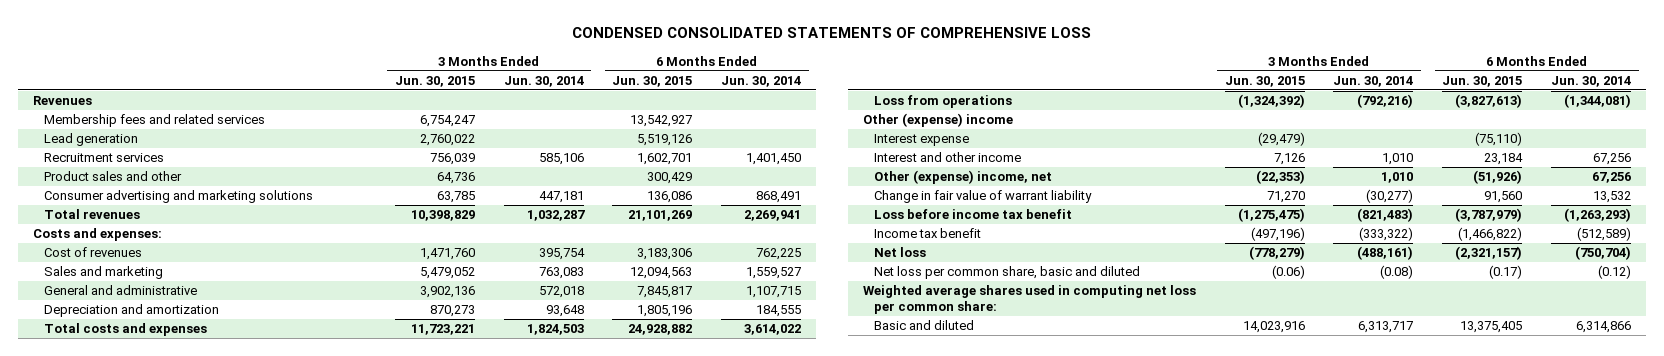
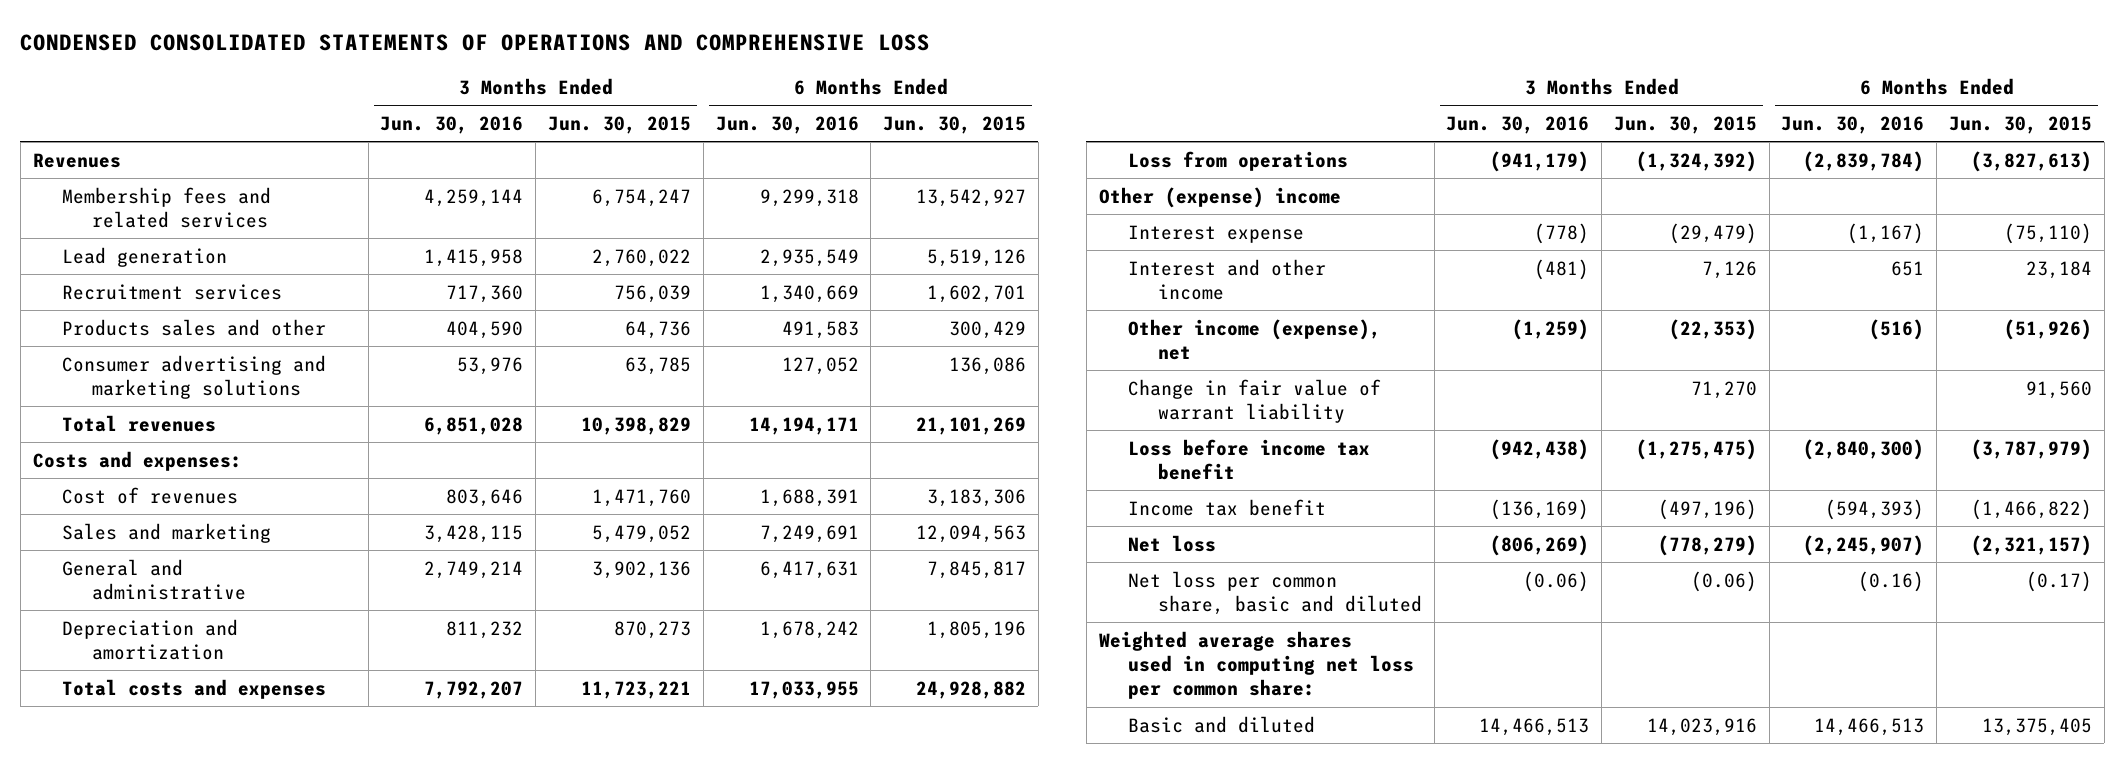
- CONDENSED CONSOLIDATED STATEMENTS OF COMPREHENSIVE LOSS
+ CONDENSED CONSOLIDATED STATEMENTS OF OPERATIONS AND COMPREHENSIVE LOSS
- | 3 Months Ended Jun. 30, 2015 | 3 Months Ended Jun. 30, 2014 | 6 Months Ended Jun. 30, 2015 | 6 Months Ended Jun. 30, 2014
+ | 3 Months Ended Jun. 30, 2016 | 3 Months Ended Jun. 30, 2015 | 6 Months Ended Jun. 30, 2016 | 6 Months Ended Jun. 30, 2015
- Product sales and other | 64,736 | | 300,429 |
+ Products sales and other | 404,590 | 64,736 | 491,583 | 300,429
- Other (expense) income, net | (22,353) | 1,010 | (51,926) | 67,256
+ Other income (expense), net | (1,259) | (22,353) | (516) | (51,926)

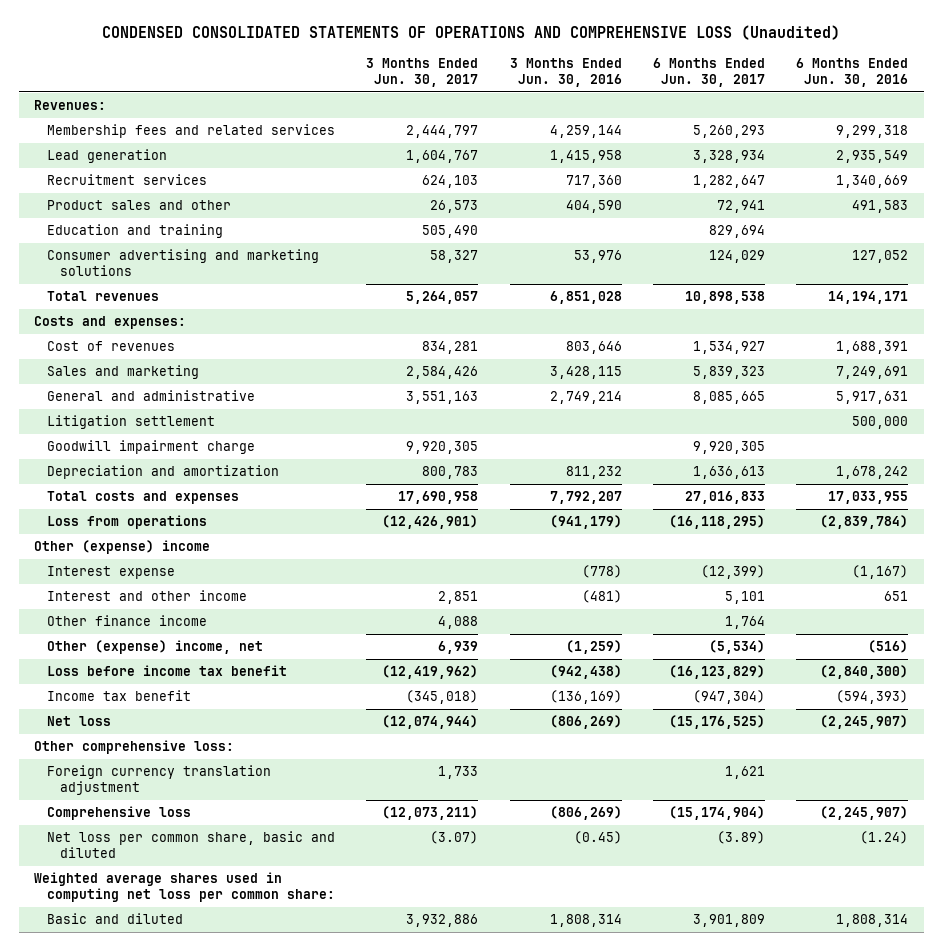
- CONDENSED CONSOLIDATED STATEMENTS OF OPERATIONS AND COMPREHENSIVE LOSS
+ CONDENSED CONSOLIDATED STATEMENTS OF OPERATIONS AND COMPREHENSIVE LOSS (Unaudited)
- | 3 Months Ended Jun. 30, 2016 | 3 Months Ended Jun. 30, 2015 | 6 Months Ended Jun. 30, 2016 | 6 Months Ended Jun. 30, 2015
+ | 3 Months Ended Jun. 30, 2017 | 3 Months Ended Jun. 30, 2016 | 6 Months Ended Jun. 30, 2017 | 6 Months Ended Jun. 30, 2016
- Revenues
+ Revenues:
- Products sales and other | 404,590 | 64,736 | 491,583 | 300,429
+ Product sales and other | 26,573 | 404,590 | 72,941 | 491,583
+ Education and training | 505,490 | | 829,694 |
- General and administrative | 2,749,214 | 3,902,136 | 6,417,631 | 7,845,817
+ General and administrative | 3,551,163 | 2,749,214 | 8,085,665 | 5,917,631
+ Litigation settlement | | | | 500,000
+ Goodwill impairment charge | 9,920,305 | | 9,920,305 |
- Other income (expense), net | (1,259) | (22,353) | (516) | (51,926)
- Change in fair value of warrant liability | | 71,270 | | 91,560
+ Other finance income | 4,088 | | 1,764 |
+ Other (expense) income, net | 6,939 | (1,259) | (5,534) | (516)
- Net loss per common share, basic and diluted | (0.06) | (0.06) | (0.16) | (0.17)
+ Other comprehensive loss:
+ Foreign currency translation adjustment | 1,733 | | 1,621 |
+ Comprehensive loss | (12,073,211) | (806,269) | (15,174,904) | (2,245,907)
+ Net loss per common share, basic and diluted | (3.07) | (0.45) | (3.89) | (1.24)
- Basic and diluted | 14,466,513 | 14,023,916 | 14,466,513 | 13,375,405
+ Basic and diluted | 3,932,886 | 1,808,314 | 3,901,809 | 1,808,314

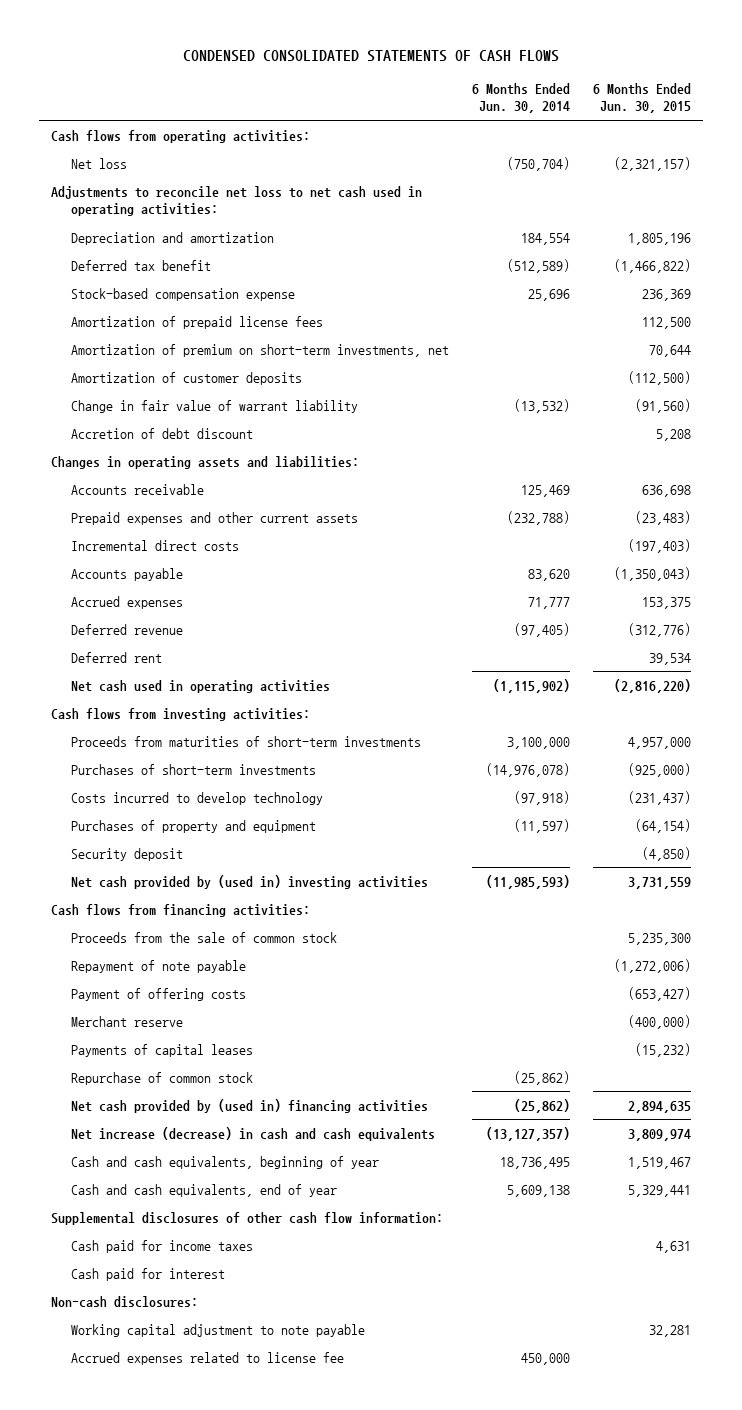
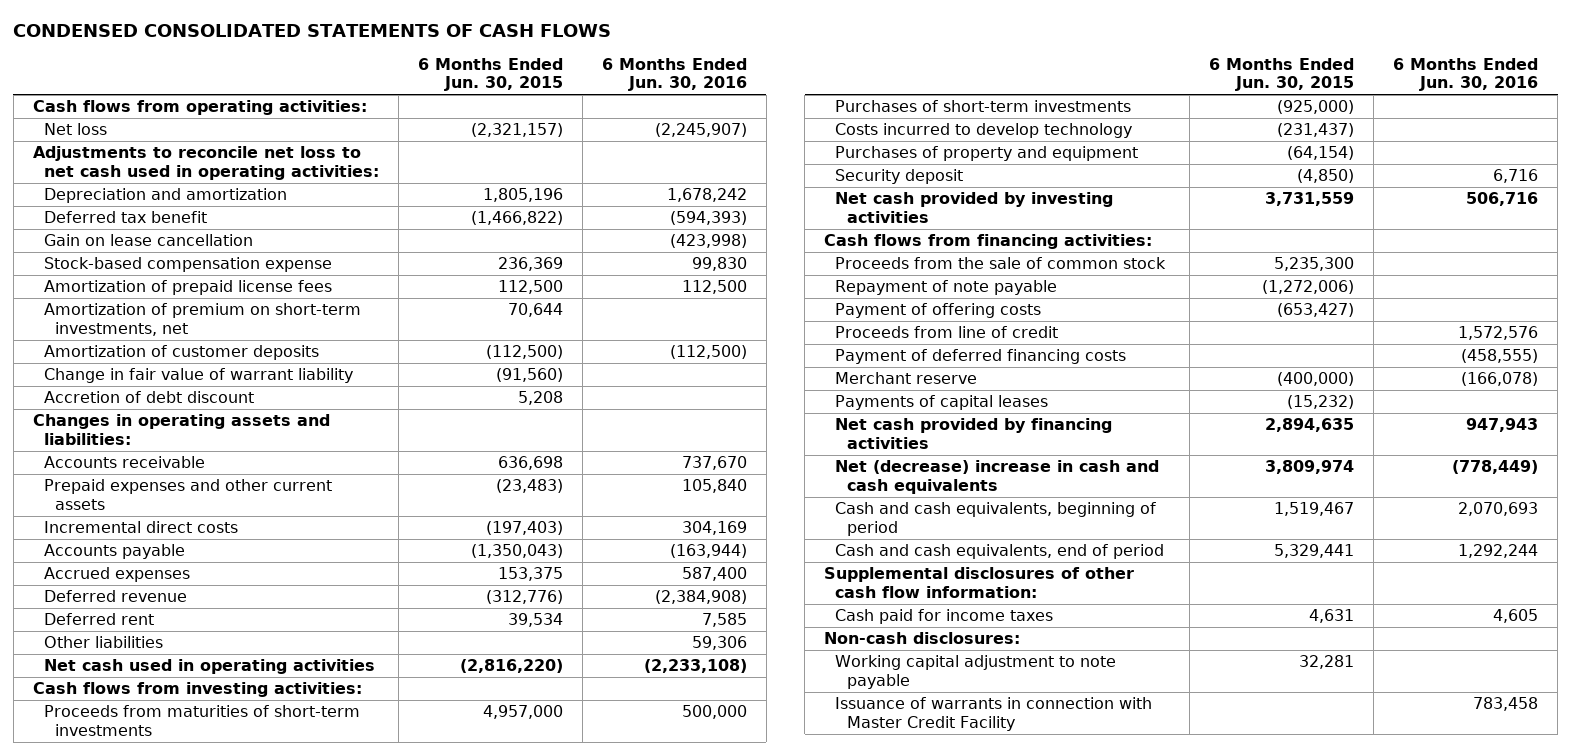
- | 6 Months Ended Jun. 30, 2014 | 6 Months Ended Jun. 30, 2015
+ | 6 Months Ended Jun. 30, 2015 | 6 Months Ended Jun. 30, 2016
+ Gain on lease cancellation | | (423,998)
+ Other liabilities | | 59,306
- Net cash provided by (used in) investing activities | (11,985,593) | 3,731,559
+ Net cash provided by investing activities | 3,731,559 | 506,716
+ Proceeds from line of credit | | 1,572,576
+ Payment of deferred financing costs | | (458,555)
- Repurchase of common stock | (25,862) |
- Net cash provided by (used in) financing activities | (25,862) | 2,894,635
- Net increase (decrease) in cash and cash equivalents | (13,127,357) | 3,809,974
- Cash and cash equivalents, beginning of year | 18,736,495 | 1,519,467
- Cash and cash equivalents, end of year | 5,609,138 | 5,329,441
+ Net cash provided by financing activities | 2,894,635 | 947,943
+ Net (decrease) increase in cash and cash equivalents | 3,809,974 | (778,449)
+ Cash and cash equivalents, beginning of period | 1,519,467 | 2,070,693
+ Cash and cash equivalents, end of period | 5,329,441 | 1,292,244
- Cash paid for interest
- Accrued expenses related to license fee | 450,000 |
+ Issuance of warrants in connection with Master Credit Facility | | 783,458

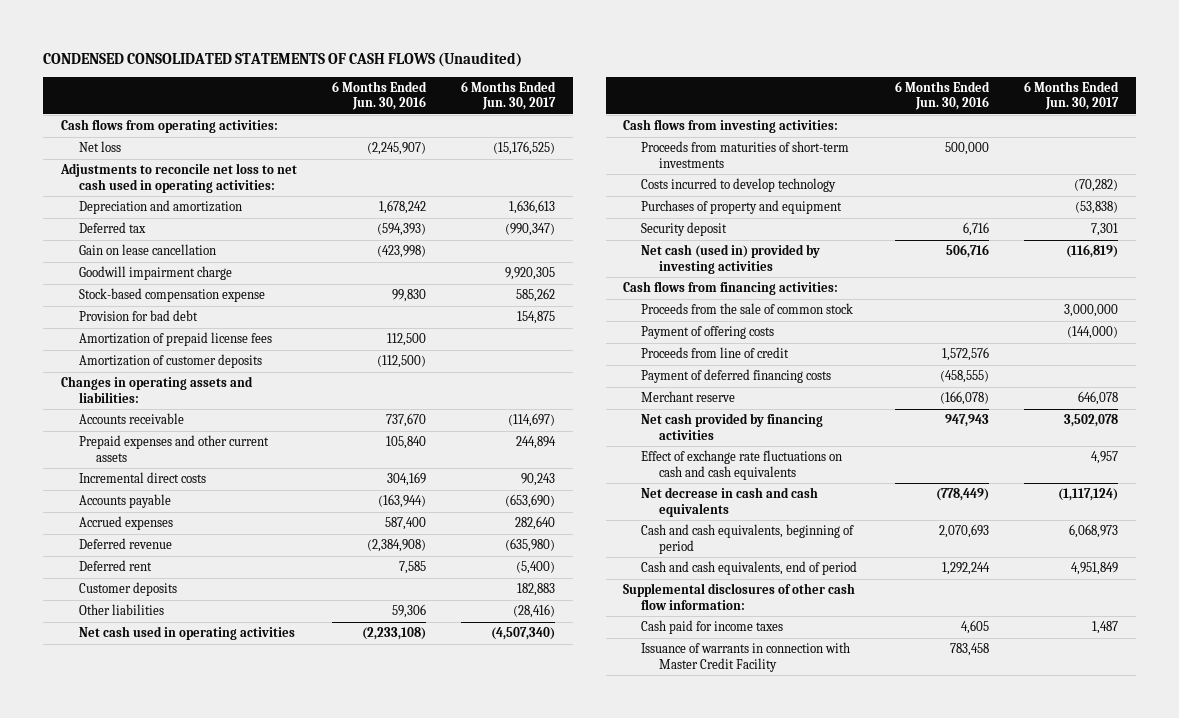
- CONDENSED CONSOLIDATED STATEMENTS OF CASH FLOWS
+ CONDENSED CONSOLIDATED STATEMENTS OF CASH FLOWS (Unaudited)
- | 6 Months Ended Jun. 30, 2015 | 6 Months Ended Jun. 30, 2016
+ | 6 Months Ended Jun. 30, 2016 | 6 Months Ended Jun. 30, 2017
- Deferred tax benefit | (1,466,822) | (594,393)
+ Deferred tax | (594,393) | (990,347)
+ Goodwill impairment charge | | 9,920,305
+ Provision for bad debt | | 154,875
- Amortization of premium on short-term investments, net | 70,644 |
- Change in fair value of warrant liability | (91,560) |
- Accretion of debt discount | 5,208 |
+ Customer deposits | | 182,883
- Purchases of short-term investments | (925,000) |
- Net cash provided by investing activities | 3,731,559 | 506,716
+ Net cash (used in) provided by investing activities | 506,716 | (116,819)
- Repayment of note payable | (1,272,006) |
- Payments of capital leases | (15,232) |
- Net (decrease) increase in cash and cash equivalents | 3,809,974 | (778,449)
+ Effect of exchange rate fluctuations on cash and cash equivalents | | 4,957
+ Net decrease in cash and cash equivalents | (778,449) | (1,117,124)
- Non-cash disclosures:
- Working capital adjustment to note payable | 32,281 |

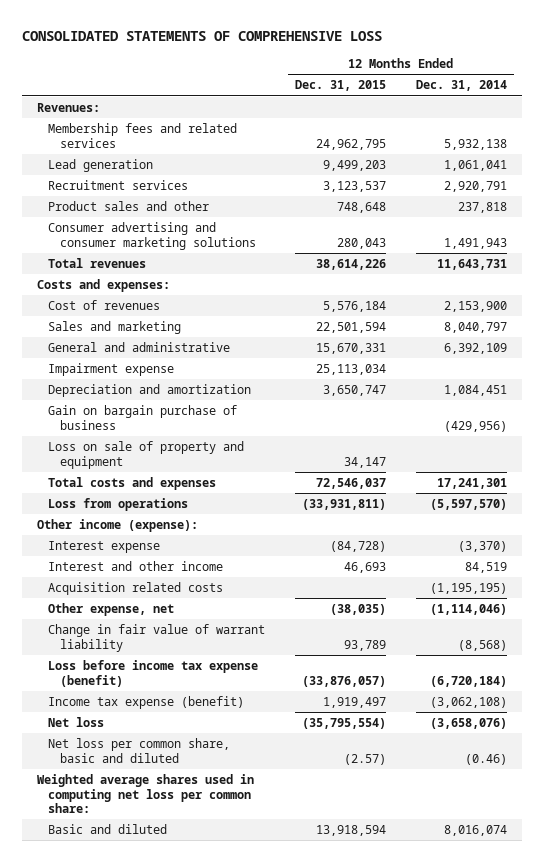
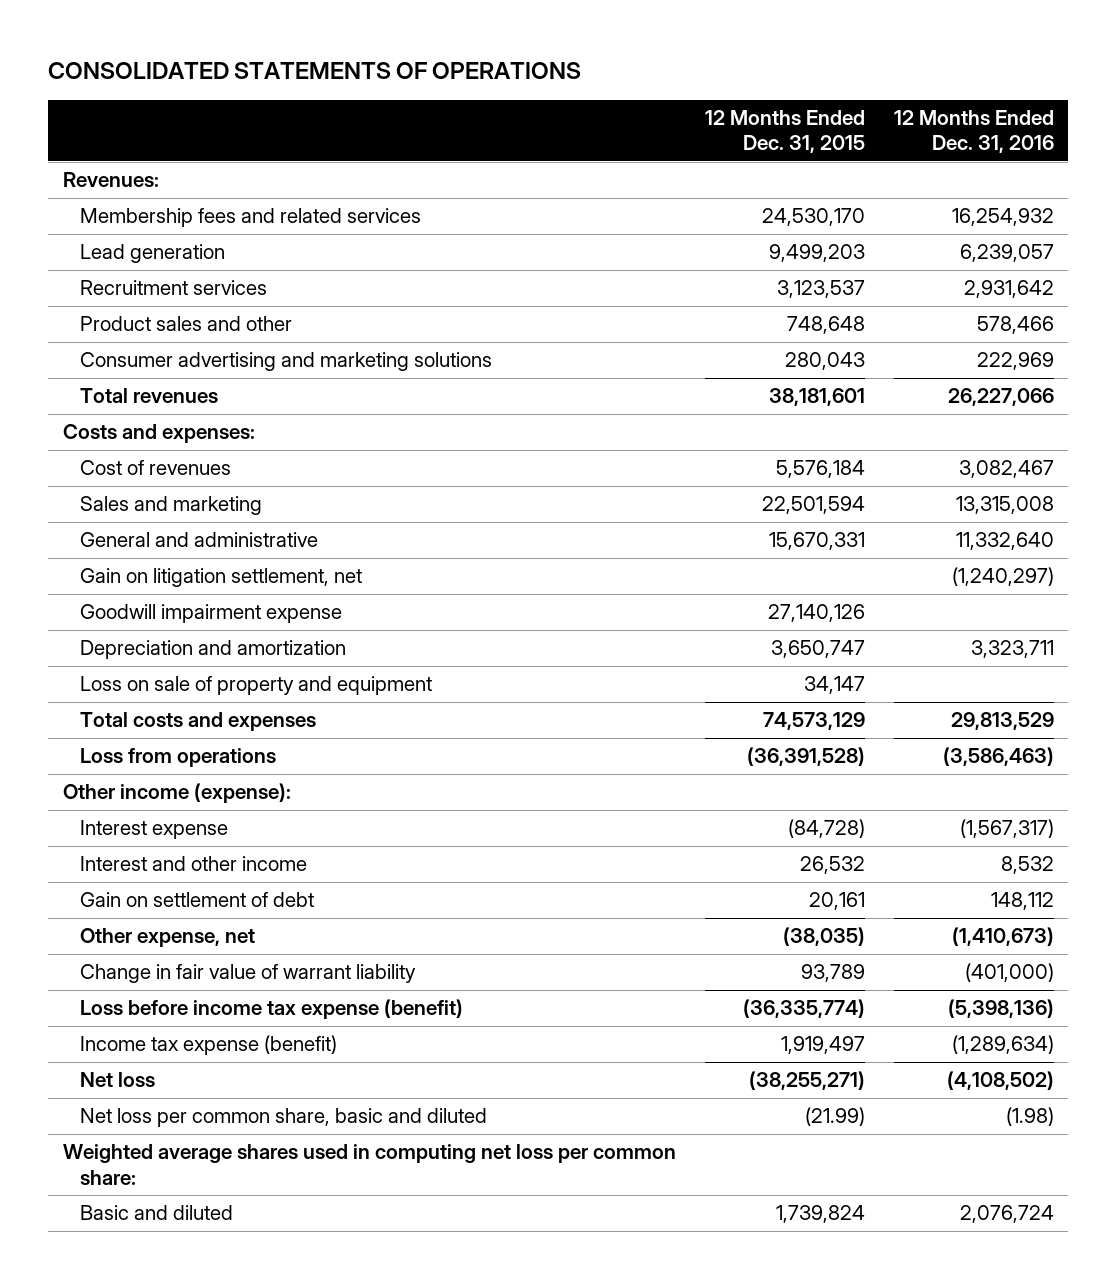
- CONSOLIDATED STATEMENTS OF COMPREHENSIVE LOSS
+ CONSOLIDATED STATEMENTS OF OPERATIONS
- | 12 Months Ended Dec. 31, 2015 | 12 Months Ended Dec. 31, 2014
+ | 12 Months Ended Dec. 31, 2015 | 12 Months Ended Dec. 31, 2016
- Membership fees and related services | 24,962,795 | 5,932,138
+ Membership fees and related services | 24,530,170 | 16,254,932
- Consumer advertising and consumer marketing solutions | 280,043 | 1,491,943
- Total revenues | 38,614,226 | 11,643,731
+ Consumer advertising and marketing solutions | 280,043 | 222,969
+ Total revenues | 38,181,601 | 26,227,066
- Impairment expense | 25,113,034 |
+ Gain on litigation settlement, net | | (1,240,297)
+ Goodwill impairment expense | 27,140,126 |
- Gain on bargain purchase of business | | (429,956)
- Total costs and expenses | 72,546,037 | 17,241,301
- Loss from operations | (33,931,811) | (5,597,570)
+ Total costs and expenses | 74,573,129 | 29,813,529
+ Loss from operations | (36,391,528) | (3,586,463)
- Interest and other income | 46,693 | 84,519
- Acquisition related costs | | (1,195,195)
+ Interest and other income | 26,532 | 8,532
+ Gain on settlement of debt | 20,161 | 148,112
- Loss before income tax expense (benefit) | (33,876,057) | (6,720,184)
+ Loss before income tax expense (benefit) | (36,335,774) | (5,398,136)
- Net loss | (35,795,554) | (3,658,076)
- Net loss per common share, basic and diluted | (2.57) | (0.46)
+ Net loss | (38,255,271) | (4,108,502)
+ Net loss per common share, basic and diluted | (21.99) | (1.98)
- Basic and diluted | 13,918,594 | 8,016,074
+ Basic and diluted | 1,739,824 | 2,076,724

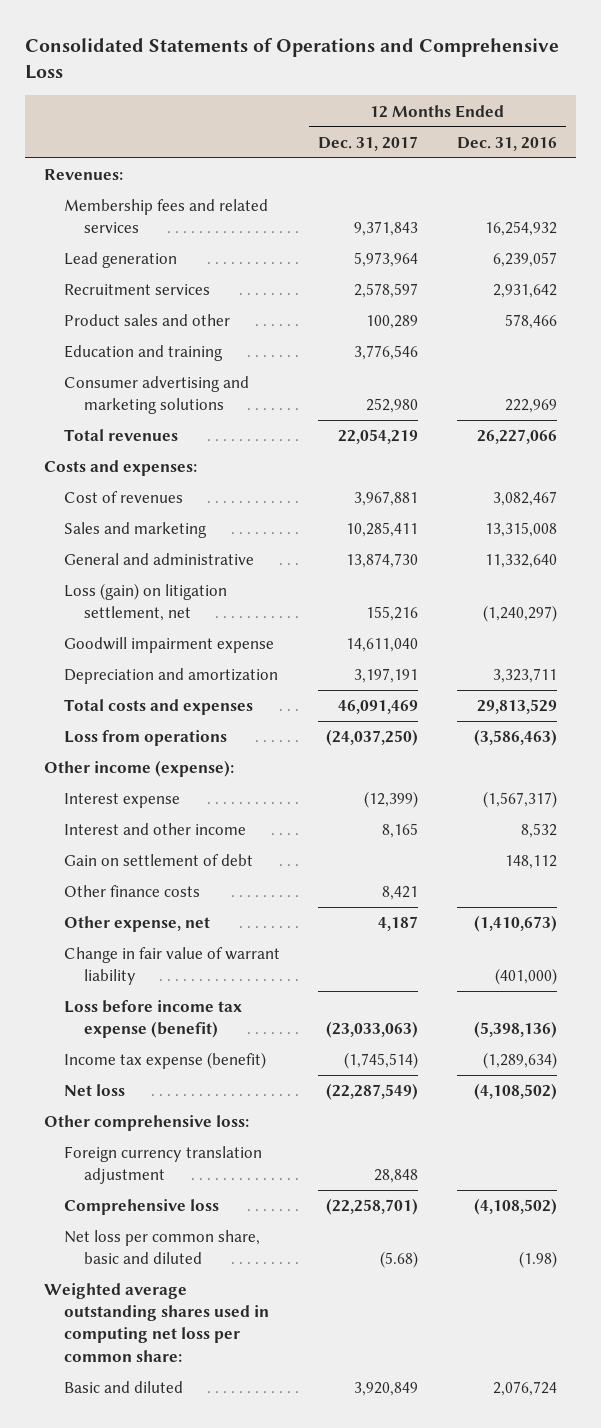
- CONSOLIDATED STATEMENTS OF OPERATIONS
+ Consolidated Statements of Operations and Comprehensive Loss
- | 12 Months Ended Dec. 31, 2015 | 12 Months Ended Dec. 31, 2016
+ | 12 Months Ended Dec. 31, 2017 | 12 Months Ended Dec. 31, 2016
+ Education and training | 3,776,546 |
- Gain on litigation settlement, net | | (1,240,297)
+ Loss (gain) on litigation settlement, net | 155,216 | (1,240,297)
- Loss on sale of property and equipment | 34,147 |
+ Other finance costs | 8,421 |
+ Other comprehensive loss:
+ Foreign currency translation adjustment | 28,848 |
+ Comprehensive loss | (22,258,701) | (4,108,502)
- Weighted average shares used in computing net loss per common share:
+ Weighted average outstanding shares used in computing net loss per common share:

